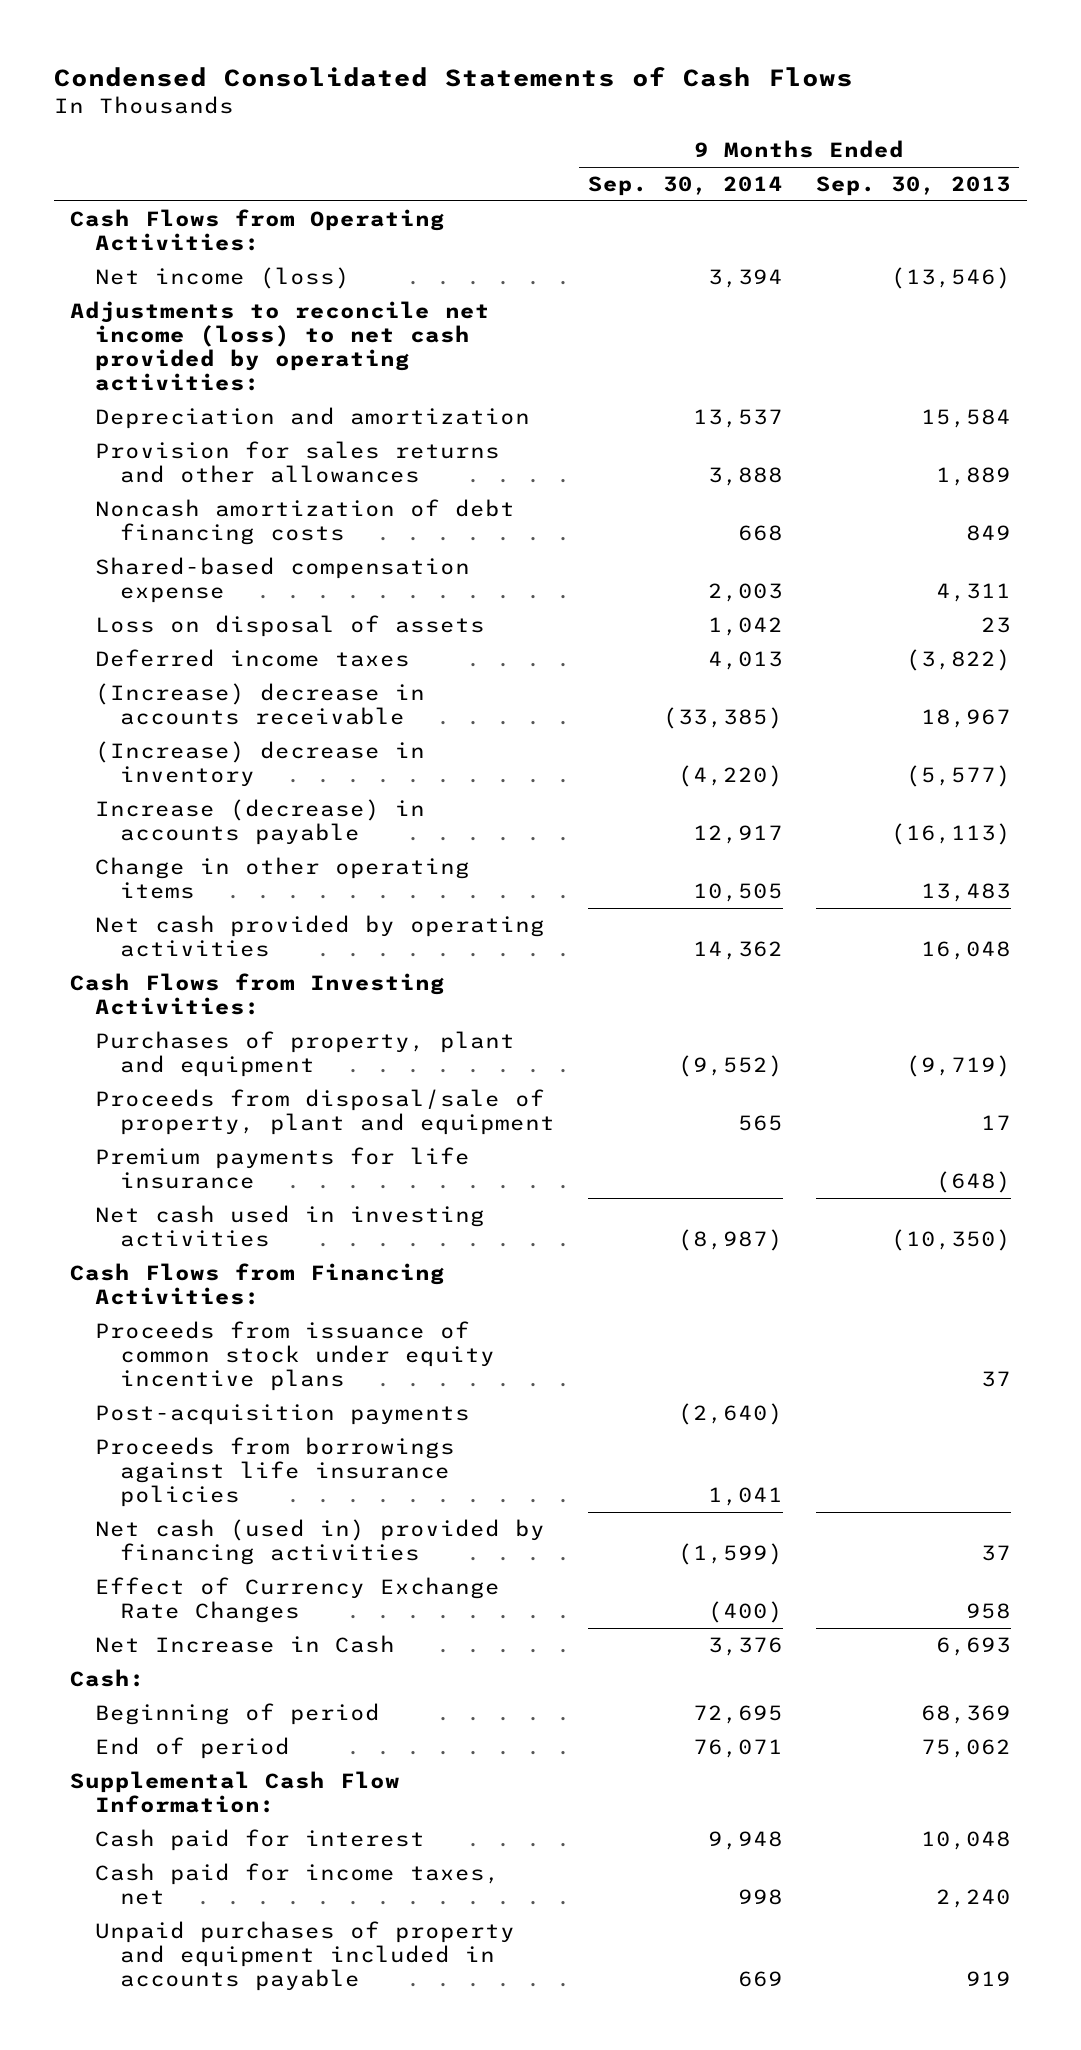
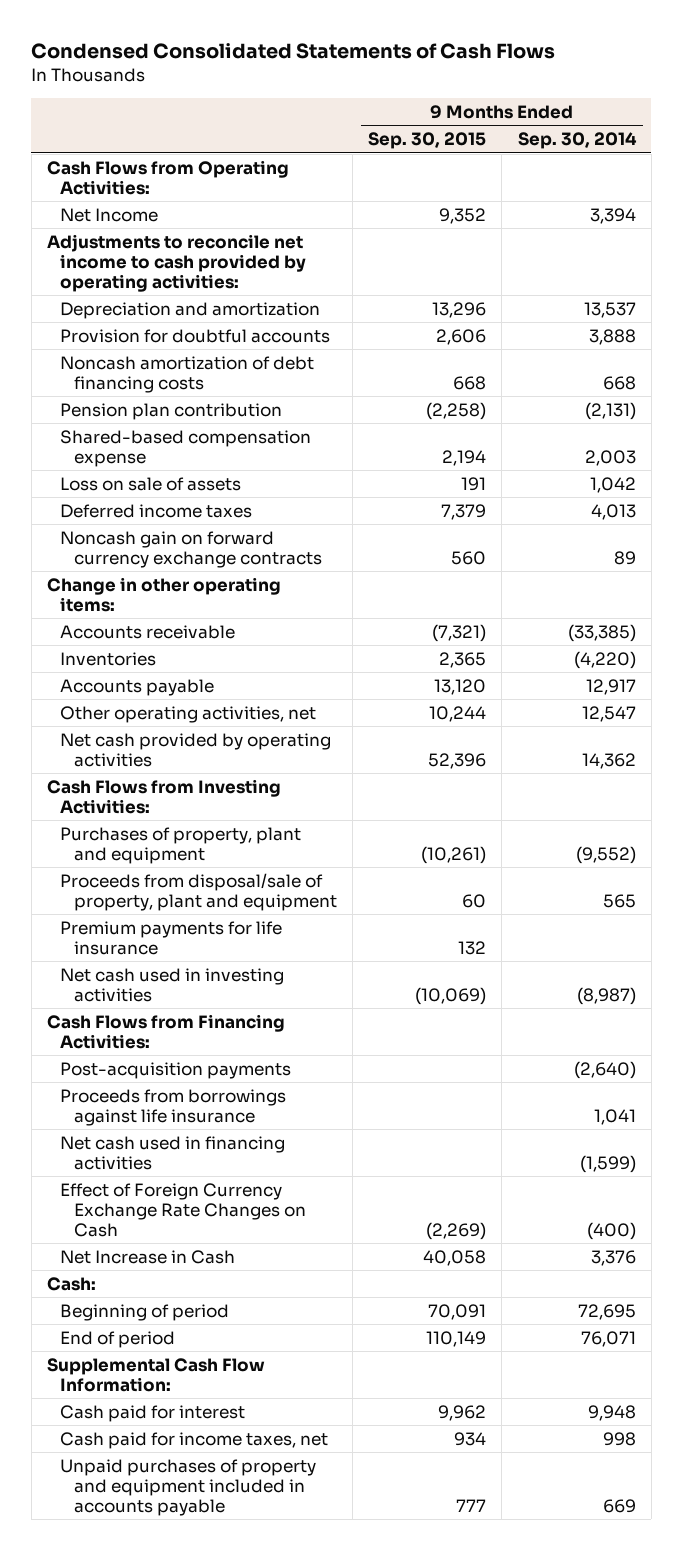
- | 9 Months Ended Sep. 30, 2014 | 9 Months Ended Sep. 30, 2013
+ | 9 Months Ended Sep. 30, 2015 | 9 Months Ended Sep. 30, 2014
- Net income (loss) | 3,394 | (13,546)
- Adjustments to reconcile net income (loss) to net cash provided by operating activities:
+ Net Income | 9,352 | 3,394
+ Adjustments to reconcile net income to cash provided by operating activities:
- Provision for sales returns and other allowances | 3,888 | 1,889
+ Provision for doubtful accounts | 2,606 | 3,888
+ Pension plan contribution | (2,258) | (2,131)
- Loss on disposal of assets | 1,042 | 23
+ Loss on sale of assets | 191 | 1,042
- (Increase) decrease in accounts receivable | (33,385) | 18,967
- (Increase) decrease in inventory | (4,220) | (5,577)
- Increase (decrease) in accounts payable | 12,917 | (16,113)
- Change in other operating items | 10,505 | 13,483
+ Noncash gain on forward currency exchange contracts | 560 | 89
+ Change in other operating items:
+ Accounts receivable | (7,321) | (33,385)
+ Inventories | 2,365 | (4,220)
+ Accounts payable | 13,120 | 12,917
+ Other operating activities, net | 10,244 | 12,547
- Proceeds from issuance of common stock under equity incentive plans | | 37
- Proceeds from borrowings against life insurance policies | 1,041 |
- Net cash (used in) provided by financing activities | (1,599) | 37
- Effect of Currency Exchange Rate Changes | (400) | 958
+ Proceeds from borrowings against life insurance | | 1,041
+ Net cash used in financing activities | | (1,599)
+ Effect of Foreign Currency Exchange Rate Changes on Cash | (2,269) | (400)

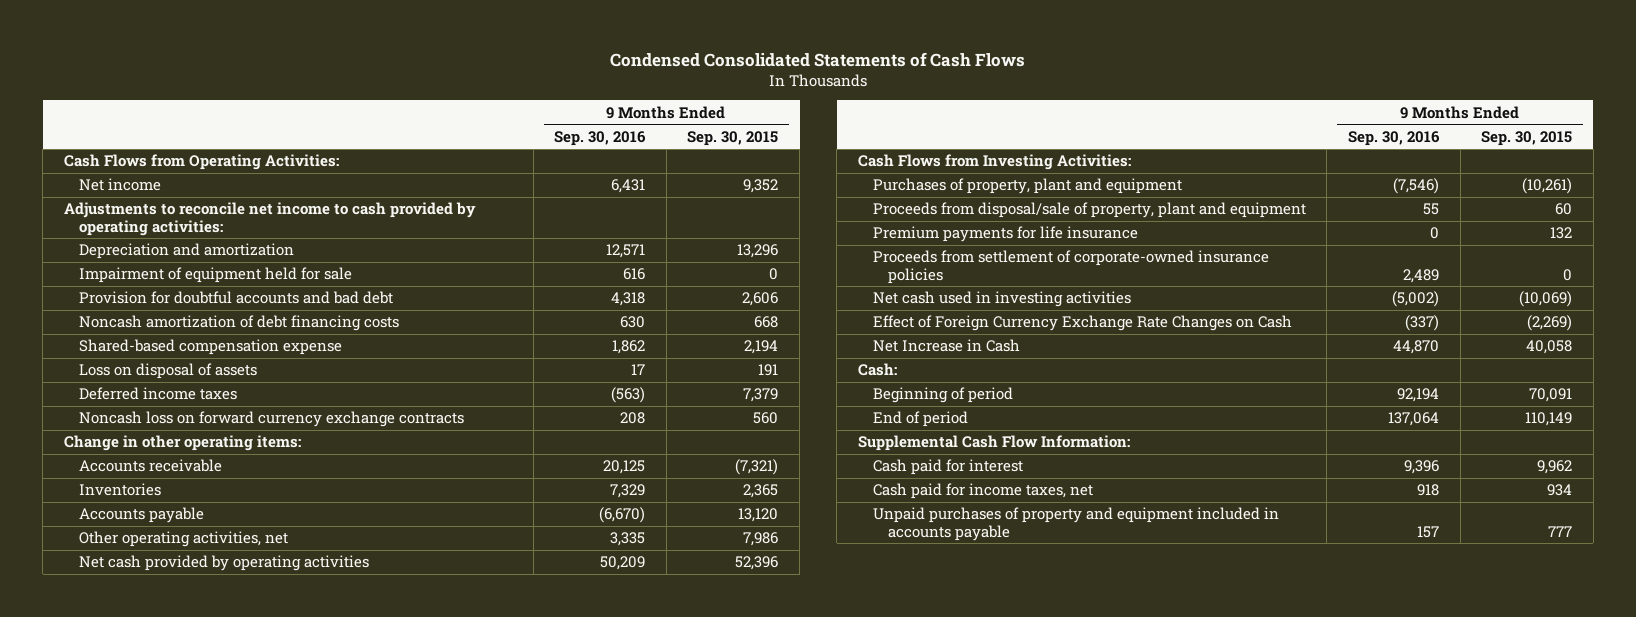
- | 9 Months Ended Sep. 30, 2015 | 9 Months Ended Sep. 30, 2014
+ | 9 Months Ended Sep. 30, 2016 | 9 Months Ended Sep. 30, 2015
- Net Income | 9,352 | 3,394
+ Net income | 6,431 | 9,352
- Provision for doubtful accounts | 2,606 | 3,888
+ Impairment of equipment held for sale | 616 | 0
+ Provision for doubtful accounts and bad debt | 4,318 | 2,606
- Pension plan contribution | (2,258) | (2,131)
- Loss on sale of assets | 191 | 1,042
+ Loss on disposal of assets | 17 | 191
- Noncash gain on forward currency exchange contracts | 560 | 89
+ Noncash loss on forward currency exchange contracts | 208 | 560
- Other operating activities, net | 10,244 | 12,547
+ Other operating activities, net | 3,335 | 7,986
+ Proceeds from settlement of corporate-owned insurance policies | 2,489 | 0
- Cash Flows from Financing Activities:
- Post-acquisition payments | | (2,640)
- Proceeds from borrowings against life insurance | | 1,041
- Net cash used in financing activities | | (1,599)

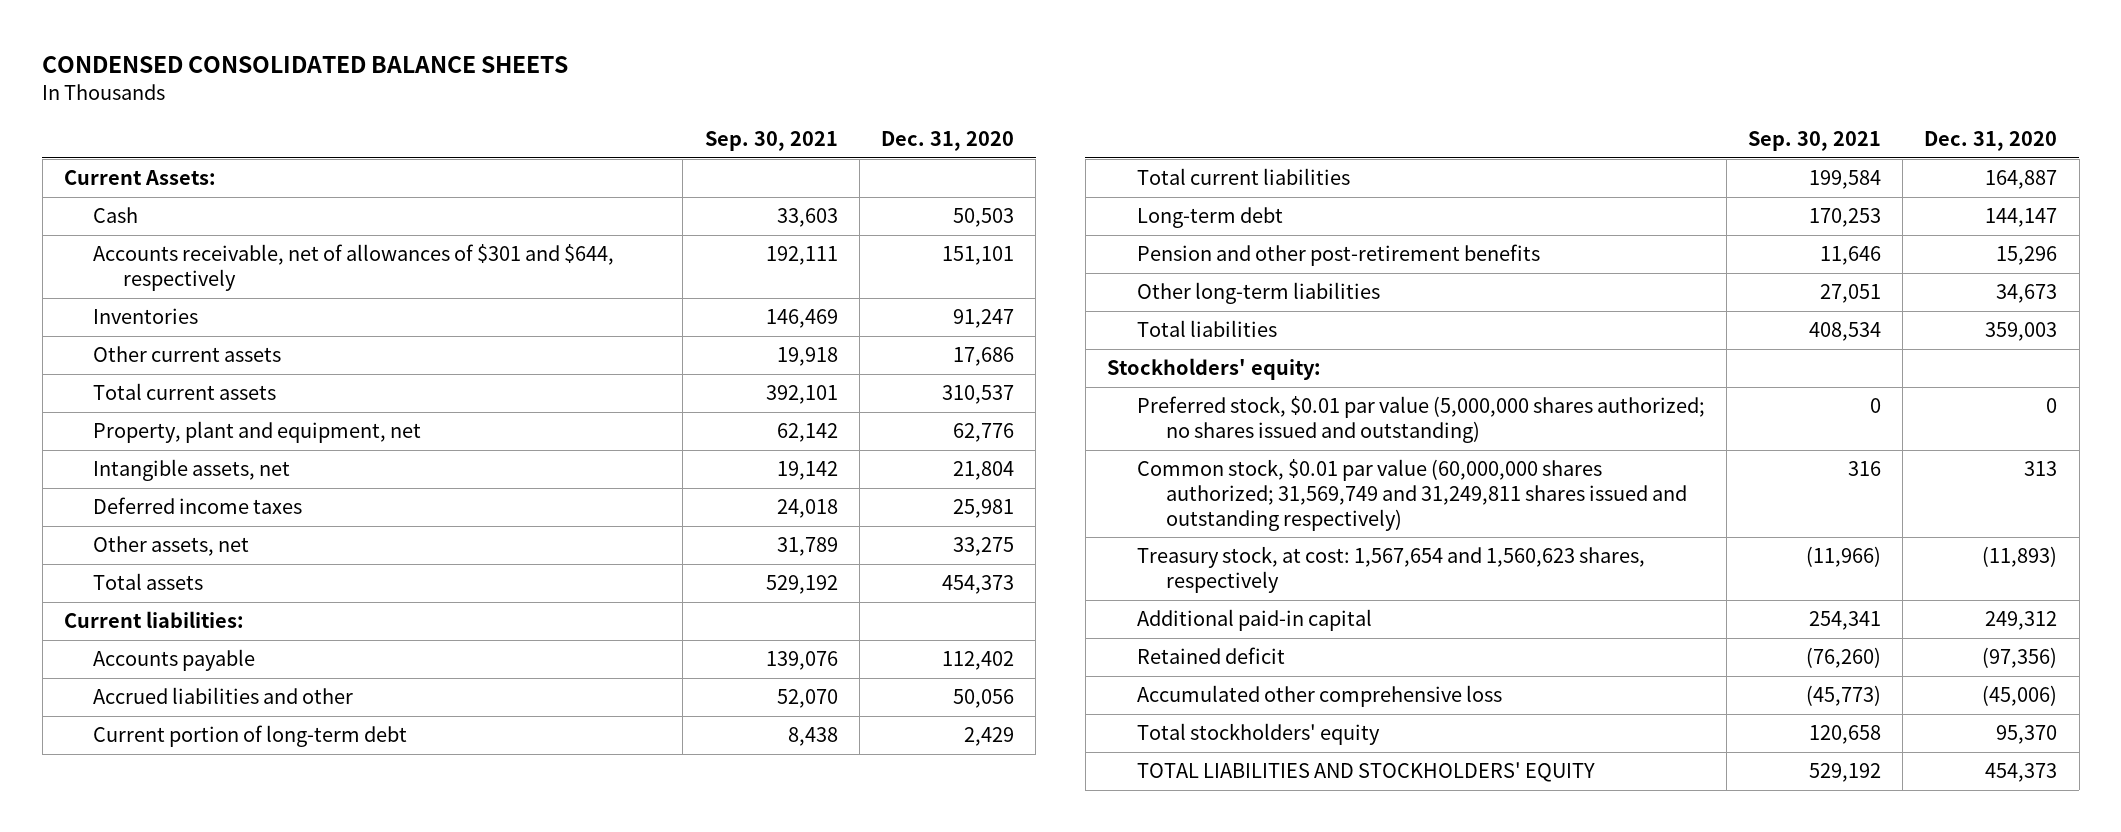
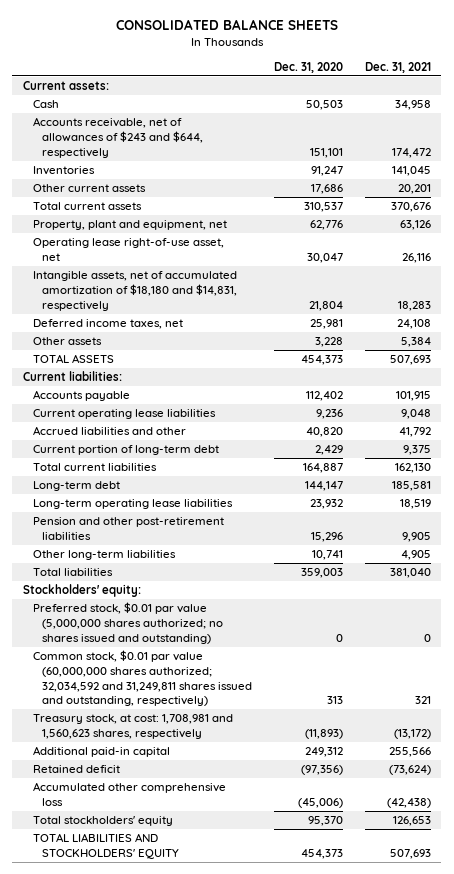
- CONDENSED CONSOLIDATED BALANCE SHEETS
+ CONSOLIDATED BALANCE SHEETS
- | Sep. 30, 2021 | Dec. 31, 2020
+ | Dec. 31, 2020 | Dec. 31, 2021
- Current Assets:
+ Current assets:
- Accounts receivable, net of allowances of $301 and $644, respectively | 192,111 | 151,101
+ Accounts receivable, net of allowances of $243 and $644, respectively | 151,101 | 174,472
- Intangible assets, net | 19,142 | 21,804
- Deferred income taxes | 24,018 | 25,981
- Other assets, net | 31,789 | 33,275
- Total assets | 529,192 | 454,373
+ Operating lease right-of-use asset, net | 30,047 | 26,116
+ Intangible assets, net of accumulated amortization of $18,180 and $14,831, respectively | 21,804 | 18,283
+ Deferred income taxes, net | 25,981 | 24,108
+ Other assets | 3,228 | 5,384
+ TOTAL ASSETS | 454,373 | 507,693
- Accrued liabilities and other | 52,070 | 50,056
+ Current operating lease liabilities | 9,236 | 9,048
+ Accrued liabilities and other | 40,820 | 41,792
- Pension and other post-retirement benefits | 11,646 | 15,296
- Other long-term liabilities | 27,051 | 34,673
+ Long-term operating lease liabilities | 23,932 | 18,519
+ Pension and other post-retirement liabilities | 15,296 | 9,905
+ Other long-term liabilities | 10,741 | 4,905
- Common stock, $0.01 par value (60,000,000 shares authorized; 31,569,749 and 31,249,811 shares issued and outstanding respectively) | 316 | 313
- Treasury stock, at cost: 1,567,654 and 1,560,623 shares, respectively | (11,966) | (11,893)
+ Common stock, $0.01 par value (60,000,000 shares authorized; 32,034,592 and 31,249,811 shares issued and outstanding, respectively) | 313 | 321
+ Treasury stock, at cost: 1,708,981 and 1,560,623 shares, respectively | (11,893) | (13,172)

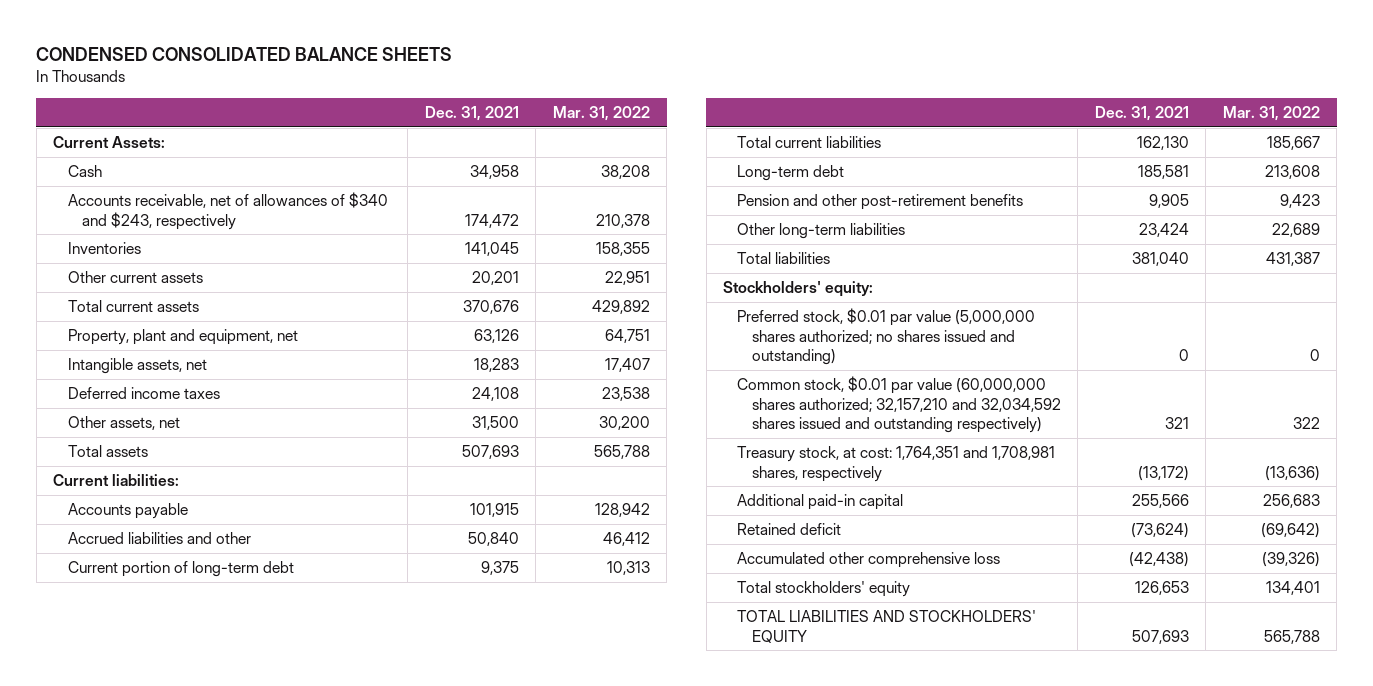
- CONSOLIDATED BALANCE SHEETS
+ CONDENSED CONSOLIDATED BALANCE SHEETS
- | Dec. 31, 2020 | Dec. 31, 2021
+ | Dec. 31, 2021 | Mar. 31, 2022
- Current assets:
+ Current Assets:
- Accounts receivable, net of allowances of $243 and $644, respectively | 151,101 | 174,472
+ Accounts receivable, net of allowances of $340 and $243, respectively | 174,472 | 210,378
- Operating lease right-of-use asset, net | 30,047 | 26,116
- Intangible assets, net of accumulated amortization of $18,180 and $14,831, respectively | 21,804 | 18,283
- Deferred income taxes, net | 25,981 | 24,108
- Other assets | 3,228 | 5,384
- TOTAL ASSETS | 454,373 | 507,693
+ Intangible assets, net | 18,283 | 17,407
+ Deferred income taxes | 24,108 | 23,538
+ Other assets, net | 31,500 | 30,200
+ Total assets | 507,693 | 565,788
- Current operating lease liabilities | 9,236 | 9,048
- Accrued liabilities and other | 40,820 | 41,792
+ Accrued liabilities and other | 50,840 | 46,412
- Long-term operating lease liabilities | 23,932 | 18,519
- Pension and other post-retirement liabilities | 15,296 | 9,905
- Other long-term liabilities | 10,741 | 4,905
+ Pension and other post-retirement benefits | 9,905 | 9,423
+ Other long-term liabilities | 23,424 | 22,689
- Common stock, $0.01 par value (60,000,000 shares authorized; 32,034,592 and 31,249,811 shares issued and outstanding, respectively) | 313 | 321
- Treasury stock, at cost: 1,708,981 and 1,560,623 shares, respectively | (11,893) | (13,172)
+ Common stock, $0.01 par value (60,000,000 shares authorized; 32,157,210 and 32,034,592 shares issued and outstanding respectively) | 321 | 322
+ Treasury stock, at cost: 1,764,351 and 1,708,981 shares, respectively | (13,172) | (13,636)

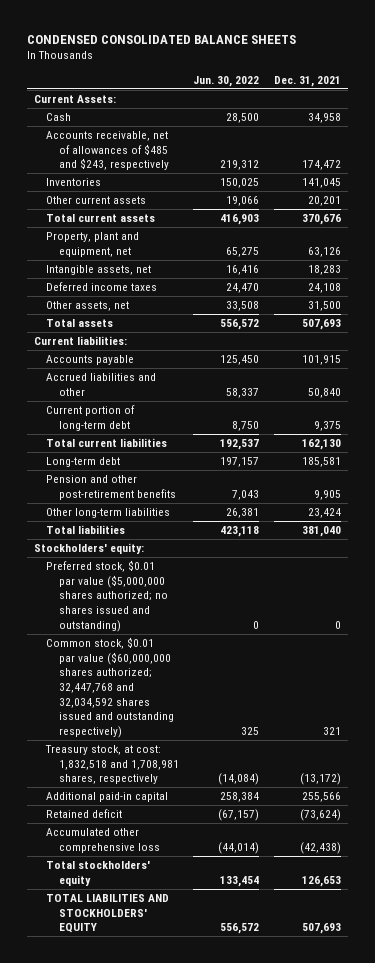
- | Dec. 31, 2021 | Mar. 31, 2022
+ | Jun. 30, 2022 | Dec. 31, 2021
- Accounts receivable, net of allowances of $340 and $243, respectively | 174,472 | 210,378
+ Accounts receivable, net of allowances of $485 and $243, respectively | 219,312 | 174,472
- Preferred stock, $0.01 par value (5,000,000 shares authorized; no shares issued and outstanding) | 0 | 0
- Common stock, $0.01 par value (60,000,000 shares authorized; 32,157,210 and 32,034,592 shares issued and outstanding respectively) | 321 | 322
- Treasury stock, at cost: 1,764,351 and 1,708,981 shares, respectively | (13,172) | (13,636)
+ Preferred stock, $0.01 par value ($5,000,000 shares authorized; no shares issued and outstanding) | 0 | 0
+ Common stock, $0.01 par value ($60,000,000 shares authorized; 32,447,768 and 32,034,592 shares issued and outstanding respectively) | 325 | 321
+ Treasury stock, at cost: 1,832,518 and 1,708,981 shares, respectively | (14,084) | (13,172)

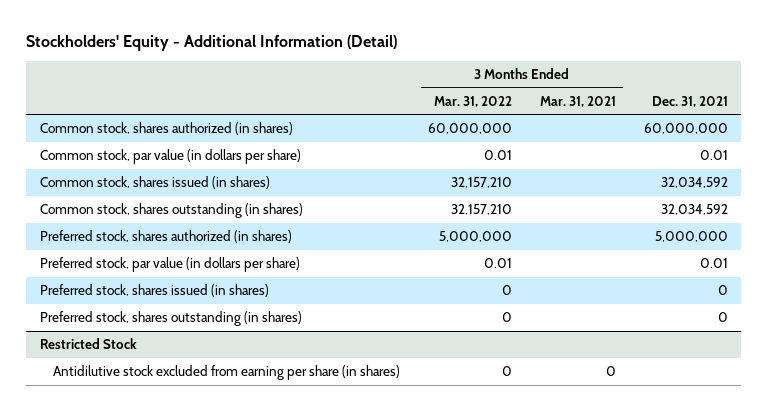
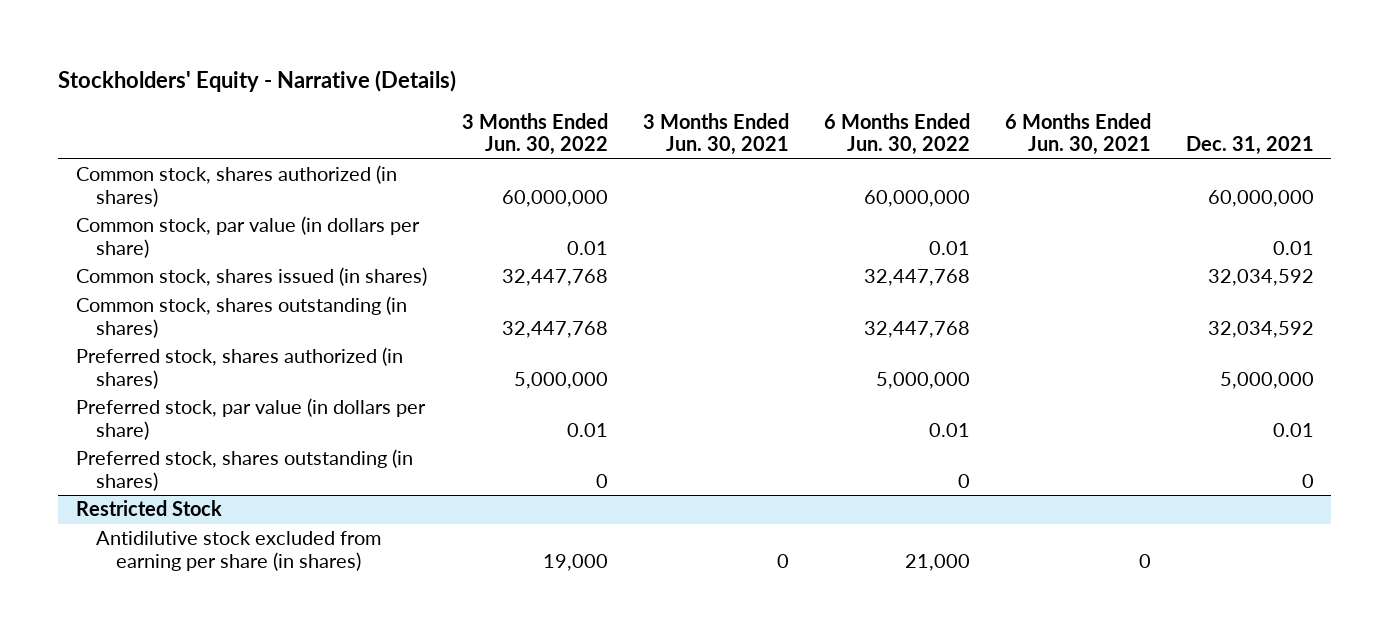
- Stockholders' Equity - Additional Information (Detail)
+ Stockholders' Equity - Narrative (Details)
- | 3 Months Ended Mar. 31, 2022 | 3 Months Ended Mar. 31, 2021 | Dec. 31, 2021
+ | 3 Months Ended Jun. 30, 2022 | 3 Months Ended Jun. 30, 2021 | 6 Months Ended Jun. 30, 2022 | 6 Months Ended Jun. 30, 2021 | Dec. 31, 2021
- Preferred stock, shares issued (in shares) | 0 | | 0

